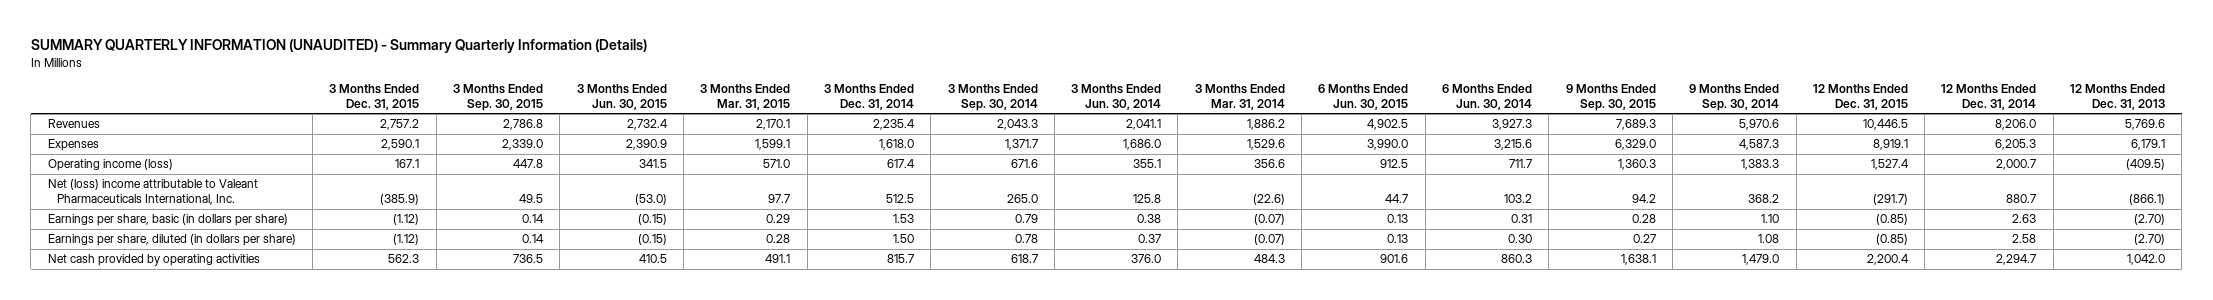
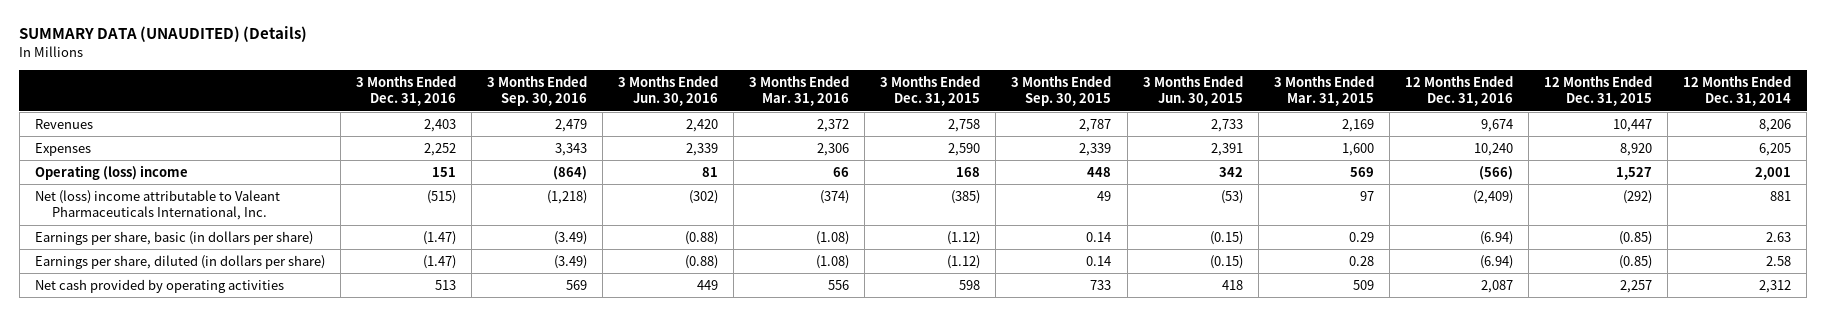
- SUMMARY QUARTERLY INFORMATION (UNAUDITED) - Summary Quarterly Information (Details)
+ SUMMARY DATA (UNAUDITED) (Details)
- | 3 Months Ended Dec. 31, 2015 | 3 Months Ended Sep. 30, 2015 | 3 Months Ended Jun. 30, 2015 | 3 Months Ended Mar. 31, 2015 | 3 Months Ended Dec. 31, 2014 | 3 Months Ended Sep. 30, 2014 | 3 Months Ended Jun. 30, 2014 | 3 Months Ended Mar. 31, 2014 | 6 Months Ended Jun. 30, 2015 | 6 Months Ended Jun. 30, 2014 | 9 Months Ended Sep. 30, 2015 | 9 Months Ended Sep. 30, 2014 | 12 Months Ended Dec. 31, 2015 | 12 Months Ended Dec. 31, 2014 | 12 Months Ended Dec. 31, 2013
+ | 3 Months Ended Dec. 31, 2016 | 3 Months Ended Sep. 30, 2016 | 3 Months Ended Jun. 30, 2016 | 3 Months Ended Mar. 31, 2016 | 3 Months Ended Dec. 31, 2015 | 3 Months Ended Sep. 30, 2015 | 3 Months Ended Jun. 30, 2015 | 3 Months Ended Mar. 31, 2015 | 12 Months Ended Dec. 31, 2016 | 12 Months Ended Dec. 31, 2015 | 12 Months Ended Dec. 31, 2014
- Revenues | 2,757.2 | 2,786.8 | 2,732.4 | 2,170.1 | 2,235.4 | 2,043.3 | 2,041.1 | 1,886.2 | 4,902.5 | 3,927.3 | 7,689.3 | 5,970.6 | 10,446.5 | 8,206.0 | 5,769.6
- Expenses | 2,590.1 | 2,339.0 | 2,390.9 | 1,599.1 | 1,618.0 | 1,371.7 | 1,686.0 | 1,529.6 | 3,990.0 | 3,215.6 | 6,329.0 | 4,587.3 | 8,919.1 | 6,205.3 | 6,179.1
- Operating income (loss) | 167.1 | 447.8 | 341.5 | 571.0 | 617.4 | 671.6 | 355.1 | 356.6 | 912.5 | 711.7 | 1,360.3 | 1,383.3 | 1,527.4 | 2,000.7 | (409.5)
- Net (loss) income attributable to Valeant Pharmaceuticals International, Inc. | (385.9) | 49.5 | (53.0) | 97.7 | 512.5 | 265.0 | 125.8 | (22.6) | 44.7 | 103.2 | 94.2 | 368.2 | (291.7) | 880.7 | (866.1)
+ Revenues | 2,403 | 2,479 | 2,420 | 2,372 | 2,758 | 2,787 | 2,733 | 2,169 | 9,674 | 10,447 | 8,206
+ Expenses | 2,252 | 3,343 | 2,339 | 2,306 | 2,590 | 2,339 | 2,391 | 1,600 | 10,240 | 8,920 | 6,205
+ Operating (loss) income | 151 | (864) | 81 | 66 | 168 | 448 | 342 | 569 | (566) | 1,527 | 2,001
+ Net (loss) income attributable to Valeant Pharmaceuticals International, Inc. | (515) | (1,218) | (302) | (374) | (385) | 49 | (53) | 97 | (2,409) | (292) | 881
- Net cash provided by operating activities | 562.3 | 736.5 | 410.5 | 491.1 | 815.7 | 618.7 | 376.0 | 484.3 | 901.6 | 860.3 | 1,638.1 | 1,479.0 | 2,200.4 | 2,294.7 | 1,042.0
+ Net cash provided by operating activities | 513 | 569 | 449 | 556 | 598 | 733 | 418 | 509 | 2,087 | 2,257 | 2,312

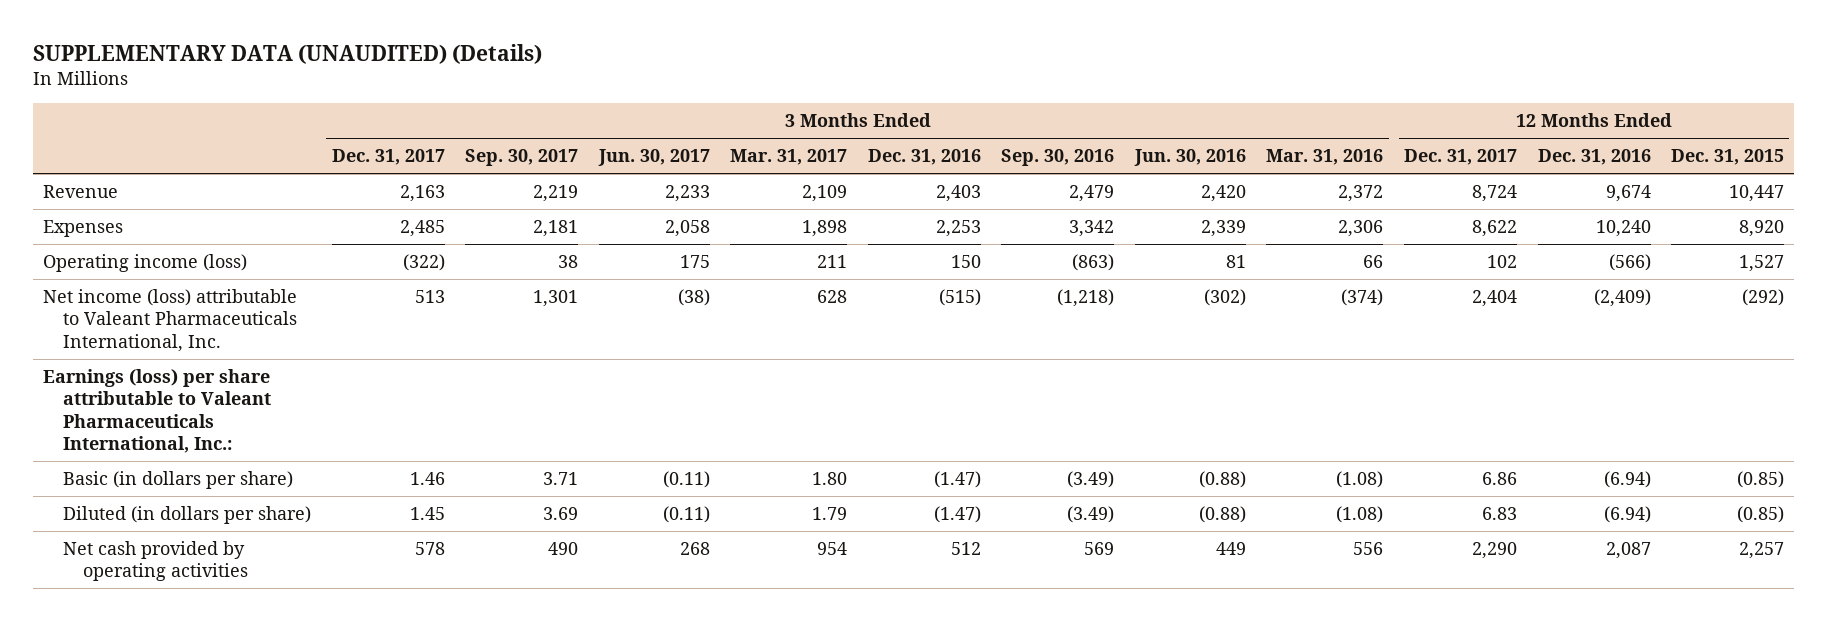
- SUMMARY DATA (UNAUDITED) (Details)
+ SUPPLEMENTARY DATA (UNAUDITED) (Details)
- | 3 Months Ended Dec. 31, 2016 | 3 Months Ended Sep. 30, 2016 | 3 Months Ended Jun. 30, 2016 | 3 Months Ended Mar. 31, 2016 | 3 Months Ended Dec. 31, 2015 | 3 Months Ended Sep. 30, 2015 | 3 Months Ended Jun. 30, 2015 | 3 Months Ended Mar. 31, 2015 | 12 Months Ended Dec. 31, 2016 | 12 Months Ended Dec. 31, 2015 | 12 Months Ended Dec. 31, 2014
+ | 3 Months Ended Dec. 31, 2017 | 3 Months Ended Sep. 30, 2017 | 3 Months Ended Jun. 30, 2017 | 3 Months Ended Mar. 31, 2017 | 3 Months Ended Dec. 31, 2016 | 3 Months Ended Sep. 30, 2016 | 3 Months Ended Jun. 30, 2016 | 3 Months Ended Mar. 31, 2016 | 12 Months Ended Dec. 31, 2017 | 12 Months Ended Dec. 31, 2016 | 12 Months Ended Dec. 31, 2015
- Revenues | 2,403 | 2,479 | 2,420 | 2,372 | 2,758 | 2,787 | 2,733 | 2,169 | 9,674 | 10,447 | 8,206
- Expenses | 2,252 | 3,343 | 2,339 | 2,306 | 2,590 | 2,339 | 2,391 | 1,600 | 10,240 | 8,920 | 6,205
- Operating (loss) income | 151 | (864) | 81 | 66 | 168 | 448 | 342 | 569 | (566) | 1,527 | 2,001
- Net (loss) income attributable to Valeant Pharmaceuticals International, Inc. | (515) | (1,218) | (302) | (374) | (385) | 49 | (53) | 97 | (2,409) | (292) | 881
- Earnings per share, basic (in dollars per share) | (1.47) | (3.49) | (0.88) | (1.08) | (1.12) | 0.14 | (0.15) | 0.29 | (6.94) | (0.85) | 2.63
- Earnings per share, diluted (in dollars per share) | (1.47) | (3.49) | (0.88) | (1.08) | (1.12) | 0.14 | (0.15) | 0.28 | (6.94) | (0.85) | 2.58
- Net cash provided by operating activities | 513 | 569 | 449 | 556 | 598 | 733 | 418 | 509 | 2,087 | 2,257 | 2,312
+ Revenue | 2,163 | 2,219 | 2,233 | 2,109 | 2,403 | 2,479 | 2,420 | 2,372 | 8,724 | 9,674 | 10,447
+ Expenses | 2,485 | 2,181 | 2,058 | 1,898 | 2,253 | 3,342 | 2,339 | 2,306 | 8,622 | 10,240 | 8,920
+ Operating income (loss) | (322) | 38 | 175 | 211 | 150 | (863) | 81 | 66 | 102 | (566) | 1,527
+ Net income (loss) attributable to Valeant Pharmaceuticals International, Inc. | 513 | 1,301 | (38) | 628 | (515) | (1,218) | (302) | (374) | 2,404 | (2,409) | (292)
+ Earnings (loss) per share attributable to Valeant Pharmaceuticals International, Inc.:
+ Basic (in dollars per share) | 1.46 | 3.71 | (0.11) | 1.80 | (1.47) | (3.49) | (0.88) | (1.08) | 6.86 | (6.94) | (0.85)
+ Diluted (in dollars per share) | 1.45 | 3.69 | (0.11) | 1.79 | (1.47) | (3.49) | (0.88) | (1.08) | 6.83 | (6.94) | (0.85)
+ Net cash provided by operating activities | 578 | 490 | 268 | 954 | 512 | 569 | 449 | 556 | 2,290 | 2,087 | 2,257

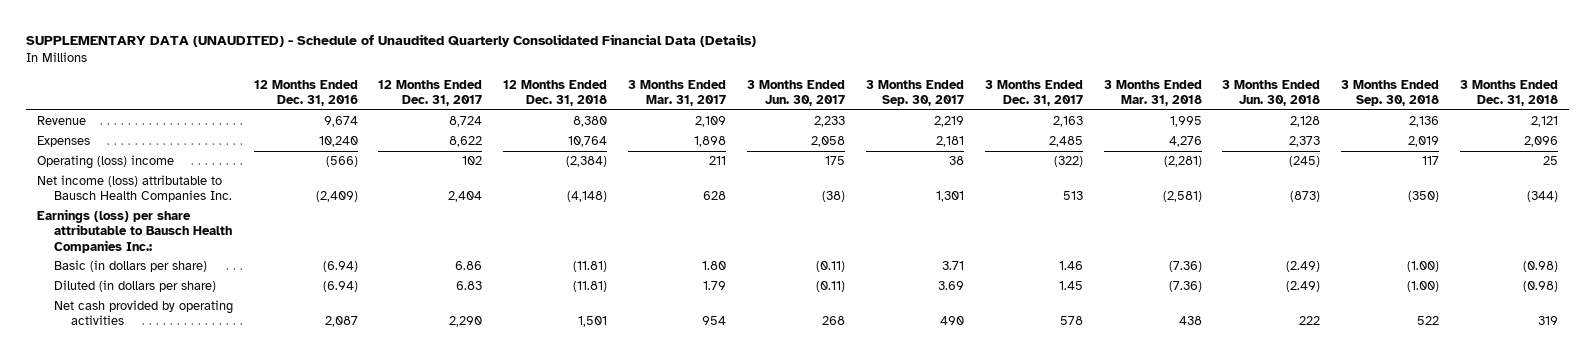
- SUPPLEMENTARY DATA (UNAUDITED) (Details)
+ SUPPLEMENTARY DATA (UNAUDITED) - Schedule of Unaudited Quarterly Consolidated Financial Data (Details)
- | 3 Months Ended Dec. 31, 2017 | 3 Months Ended Sep. 30, 2017 | 3 Months Ended Jun. 30, 2017 | 3 Months Ended Mar. 31, 2017 | 3 Months Ended Dec. 31, 2016 | 3 Months Ended Sep. 30, 2016 | 3 Months Ended Jun. 30, 2016 | 3 Months Ended Mar. 31, 2016 | 12 Months Ended Dec. 31, 2017 | 12 Months Ended Dec. 31, 2016 | 12 Months Ended Dec. 31, 2015
+ | 12 Months Ended Dec. 31, 2016 | 12 Months Ended Dec. 31, 2017 | 12 Months Ended Dec. 31, 2018 | 3 Months Ended Mar. 31, 2017 | 3 Months Ended Jun. 30, 2017 | 3 Months Ended Sep. 30, 2017 | 3 Months Ended Dec. 31, 2017 | 3 Months Ended Mar. 31, 2018 | 3 Months Ended Jun. 30, 2018 | 3 Months Ended Sep. 30, 2018 | 3 Months Ended Dec. 31, 2018
- Operating income (loss) | (322) | 38 | 175 | 211 | 150 | (863) | 81 | 66 | 102 | (566) | 1,527
- Net income (loss) attributable to Valeant Pharmaceuticals International, Inc. | 513 | 1,301 | (38) | 628 | (515) | (1,218) | (302) | (374) | 2,404 | (2,409) | (292)
- Earnings (loss) per share attributable to Valeant Pharmaceuticals International, Inc.:
+ Operating (loss) income | (566) | 102 | (2,384) | 211 | 175 | 38 | (322) | (2,281) | (245) | 117 | 25
+ Net income (loss) attributable to Bausch Health Companies Inc. | (2,409) | 2,404 | (4,148) | 628 | (38) | 1,301 | 513 | (2,581) | (873) | (350) | (344)
+ Earnings (loss) per share attributable to Bausch Health Companies Inc.:

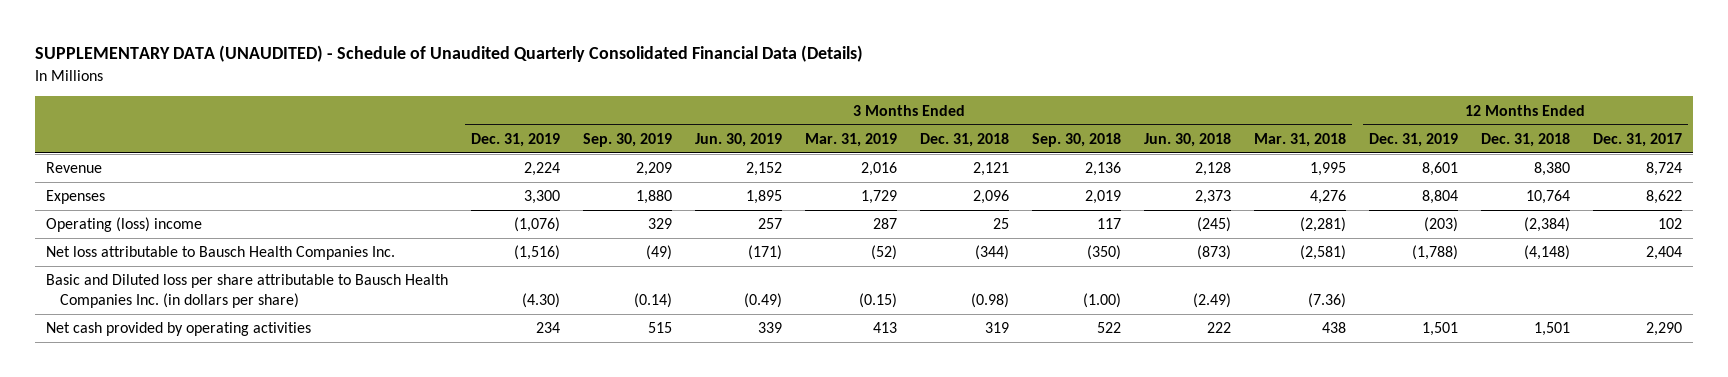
- | 12 Months Ended Dec. 31, 2016 | 12 Months Ended Dec. 31, 2017 | 12 Months Ended Dec. 31, 2018 | 3 Months Ended Mar. 31, 2017 | 3 Months Ended Jun. 30, 2017 | 3 Months Ended Sep. 30, 2017 | 3 Months Ended Dec. 31, 2017 | 3 Months Ended Mar. 31, 2018 | 3 Months Ended Jun. 30, 2018 | 3 Months Ended Sep. 30, 2018 | 3 Months Ended Dec. 31, 2018
+ | 3 Months Ended Dec. 31, 2019 | 3 Months Ended Sep. 30, 2019 | 3 Months Ended Jun. 30, 2019 | 3 Months Ended Mar. 31, 2019 | 3 Months Ended Dec. 31, 2018 | 3 Months Ended Sep. 30, 2018 | 3 Months Ended Jun. 30, 2018 | 3 Months Ended Mar. 31, 2018 | 12 Months Ended Dec. 31, 2019 | 12 Months Ended Dec. 31, 2018 | 12 Months Ended Dec. 31, 2017
- Net income (loss) attributable to Bausch Health Companies Inc. | (2,409) | 2,404 | (4,148) | 628 | (38) | 1,301 | 513 | (2,581) | (873) | (350) | (344)
- Earnings (loss) per share attributable to Bausch Health Companies Inc.:
- Basic (in dollars per share) | (6.94) | 6.86 | (11.81) | 1.80 | (0.11) | 3.71 | 1.46 | (7.36) | (2.49) | (1.00) | (0.98)
- Diluted (in dollars per share) | (6.94) | 6.83 | (11.81) | 1.79 | (0.11) | 3.69 | 1.45 | (7.36) | (2.49) | (1.00) | (0.98)
+ Net loss attributable to Bausch Health Companies Inc. | (1,516) | (49) | (171) | (52) | (344) | (350) | (873) | (2,581) | (1,788) | (4,148) | 2,404
+ Basic and Diluted loss per share attributable to Bausch Health Companies Inc. (in dollars per share) | (4.30) | (0.14) | (0.49) | (0.15) | (0.98) | (1.00) | (2.49) | (7.36) | | |

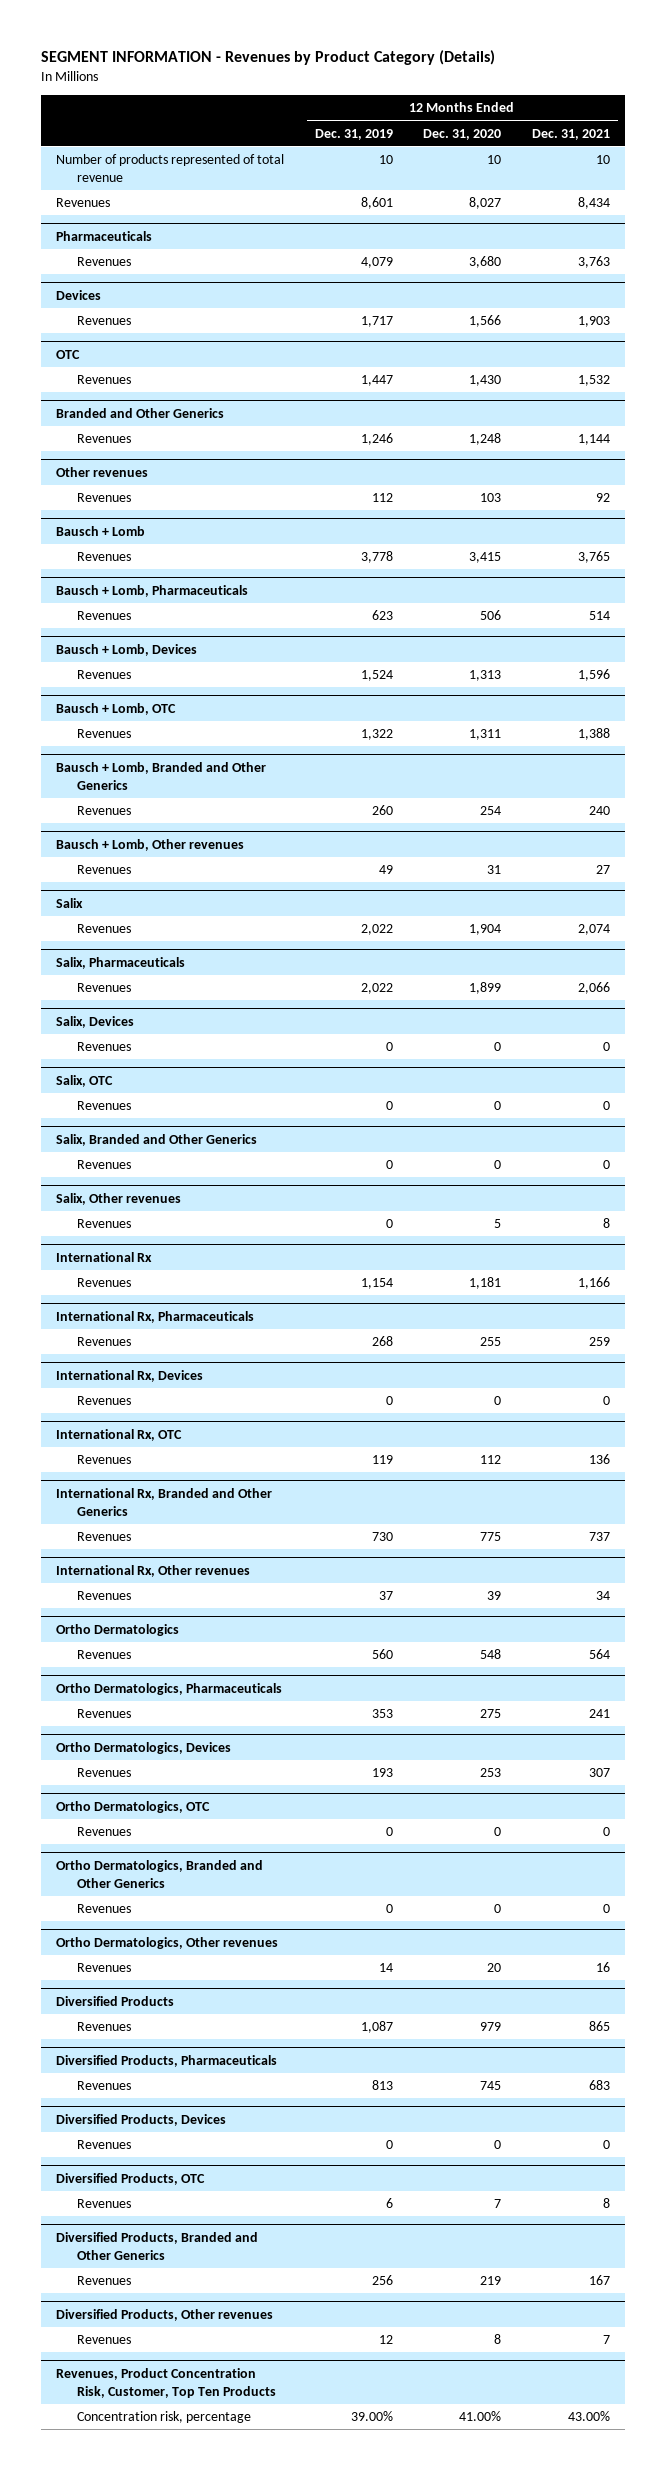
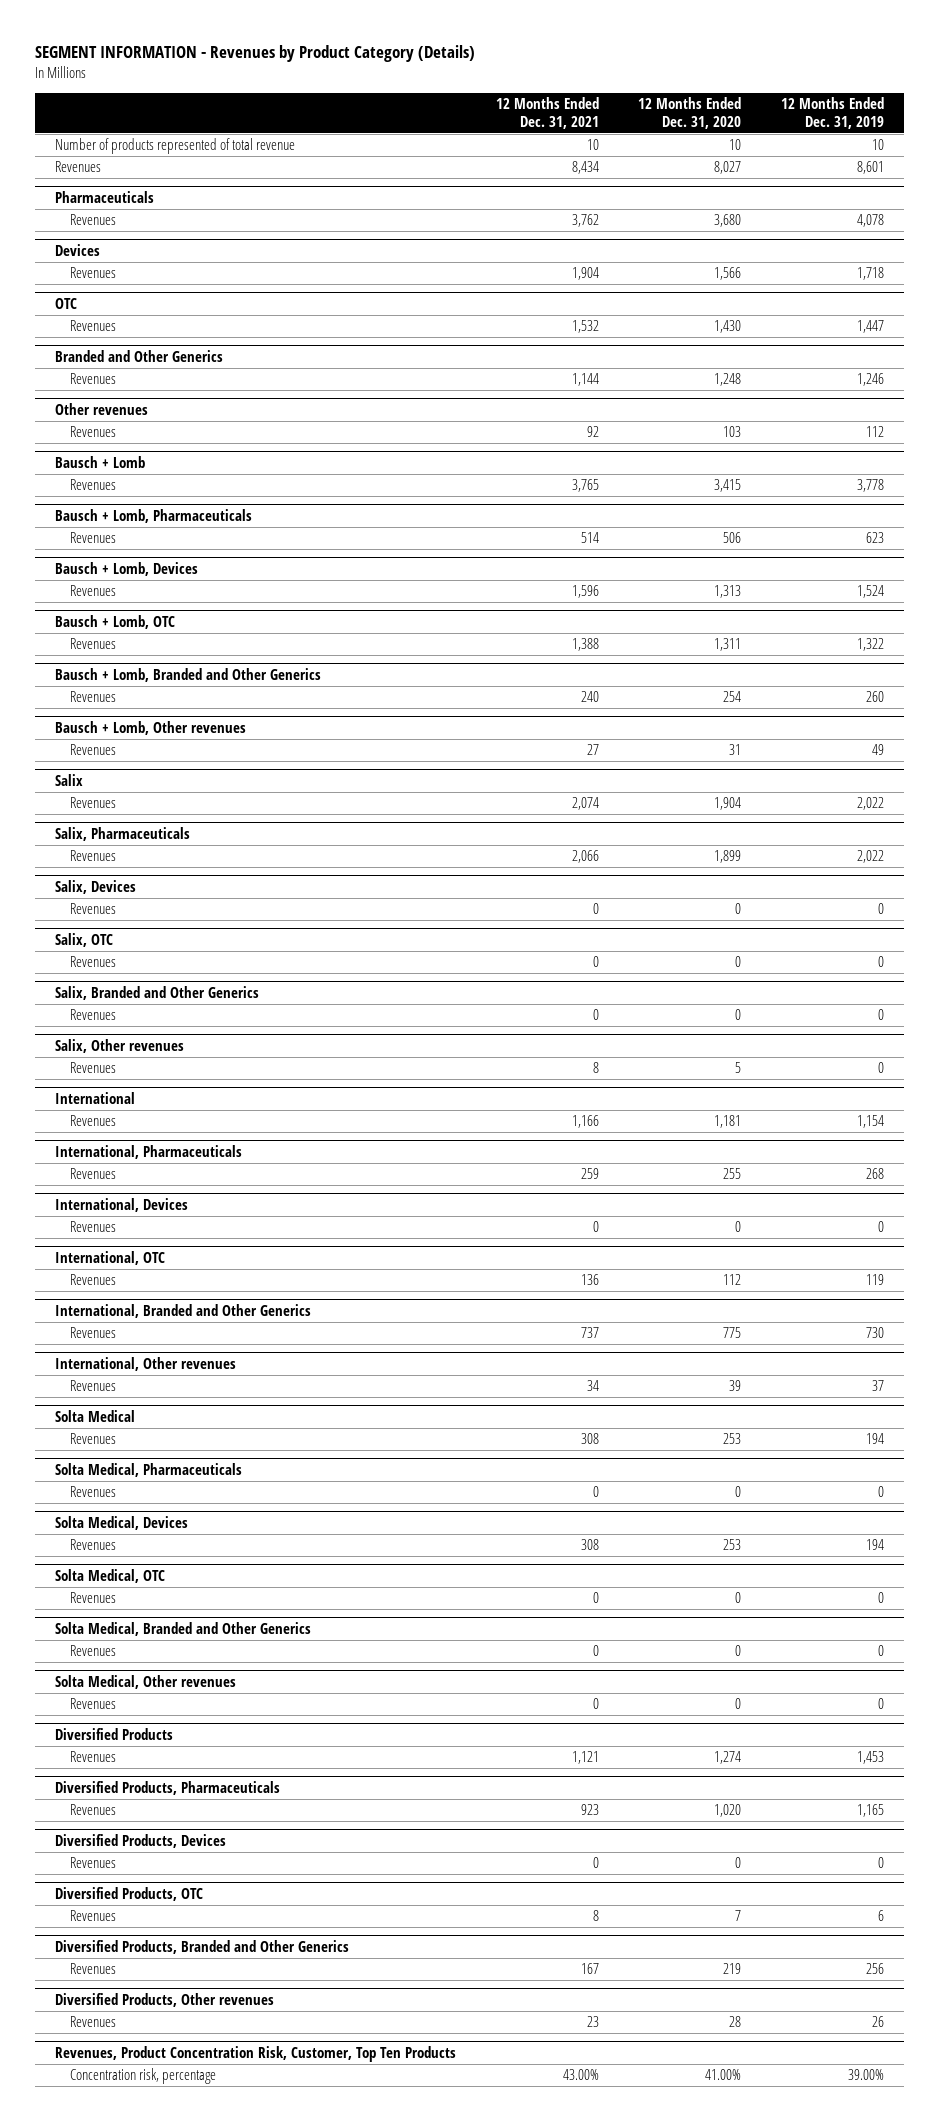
- | 12 Months Ended Dec. 31, 2019 | 12 Months Ended Dec. 31, 2020 | 12 Months Ended Dec. 31, 2021
+ | 12 Months Ended Dec. 31, 2021 | 12 Months Ended Dec. 31, 2020 | 12 Months Ended Dec. 31, 2019
@ Pharmaceuticals
- Revenues | 4,079 | 3,680 | 3,763
+ Revenues | 3,762 | 3,680 | 4,078
@ Devices
- Revenues | 1,717 | 1,566 | 1,903
+ Revenues | 1,904 | 1,566 | 1,718
- International Rx
+ International
- International Rx, Pharmaceuticals
+ International, Pharmaceuticals
- International Rx, Devices
+ International, Devices
- International Rx, OTC
+ International, OTC
- International Rx, Branded and Other Generics
+ International, Branded and Other Generics
- International Rx, Other revenues
+ International, Other revenues
- Ortho Dermatologics
- Revenues | 560 | 548 | 564
- Ortho Dermatologics, Pharmaceuticals
- Revenues | 353 | 275 | 241
- Ortho Dermatologics, Devices
- Revenues | 193 | 253 | 307
- Ortho Dermatologics, OTC
+ Solta Medical
+ Revenues | 308 | 253 | 194
+ Solta Medical, Pharmaceuticals
- Ortho Dermatologics, Branded and Other Generics
+ Solta Medical, Devices
+ Revenues | 308 | 253 | 194
+ Solta Medical, OTC
- Ortho Dermatologics, Other revenues
- Revenues | 14 | 20 | 16
+ Solta Medical, Branded and Other Generics
+ Revenues | 0 | 0 | 0
+ Solta Medical, Other revenues
+ Revenues | 0 | 0 | 0
@ Diversified Products
- Revenues | 1,087 | 979 | 865
+ Revenues | 1,121 | 1,274 | 1,453
@ Diversified Products, Pharmaceuticals
- Revenues | 813 | 745 | 683
+ Revenues | 923 | 1,020 | 1,165
@ Diversified Products, Other revenues
- Revenues | 12 | 8 | 7
+ Revenues | 23 | 28 | 26

